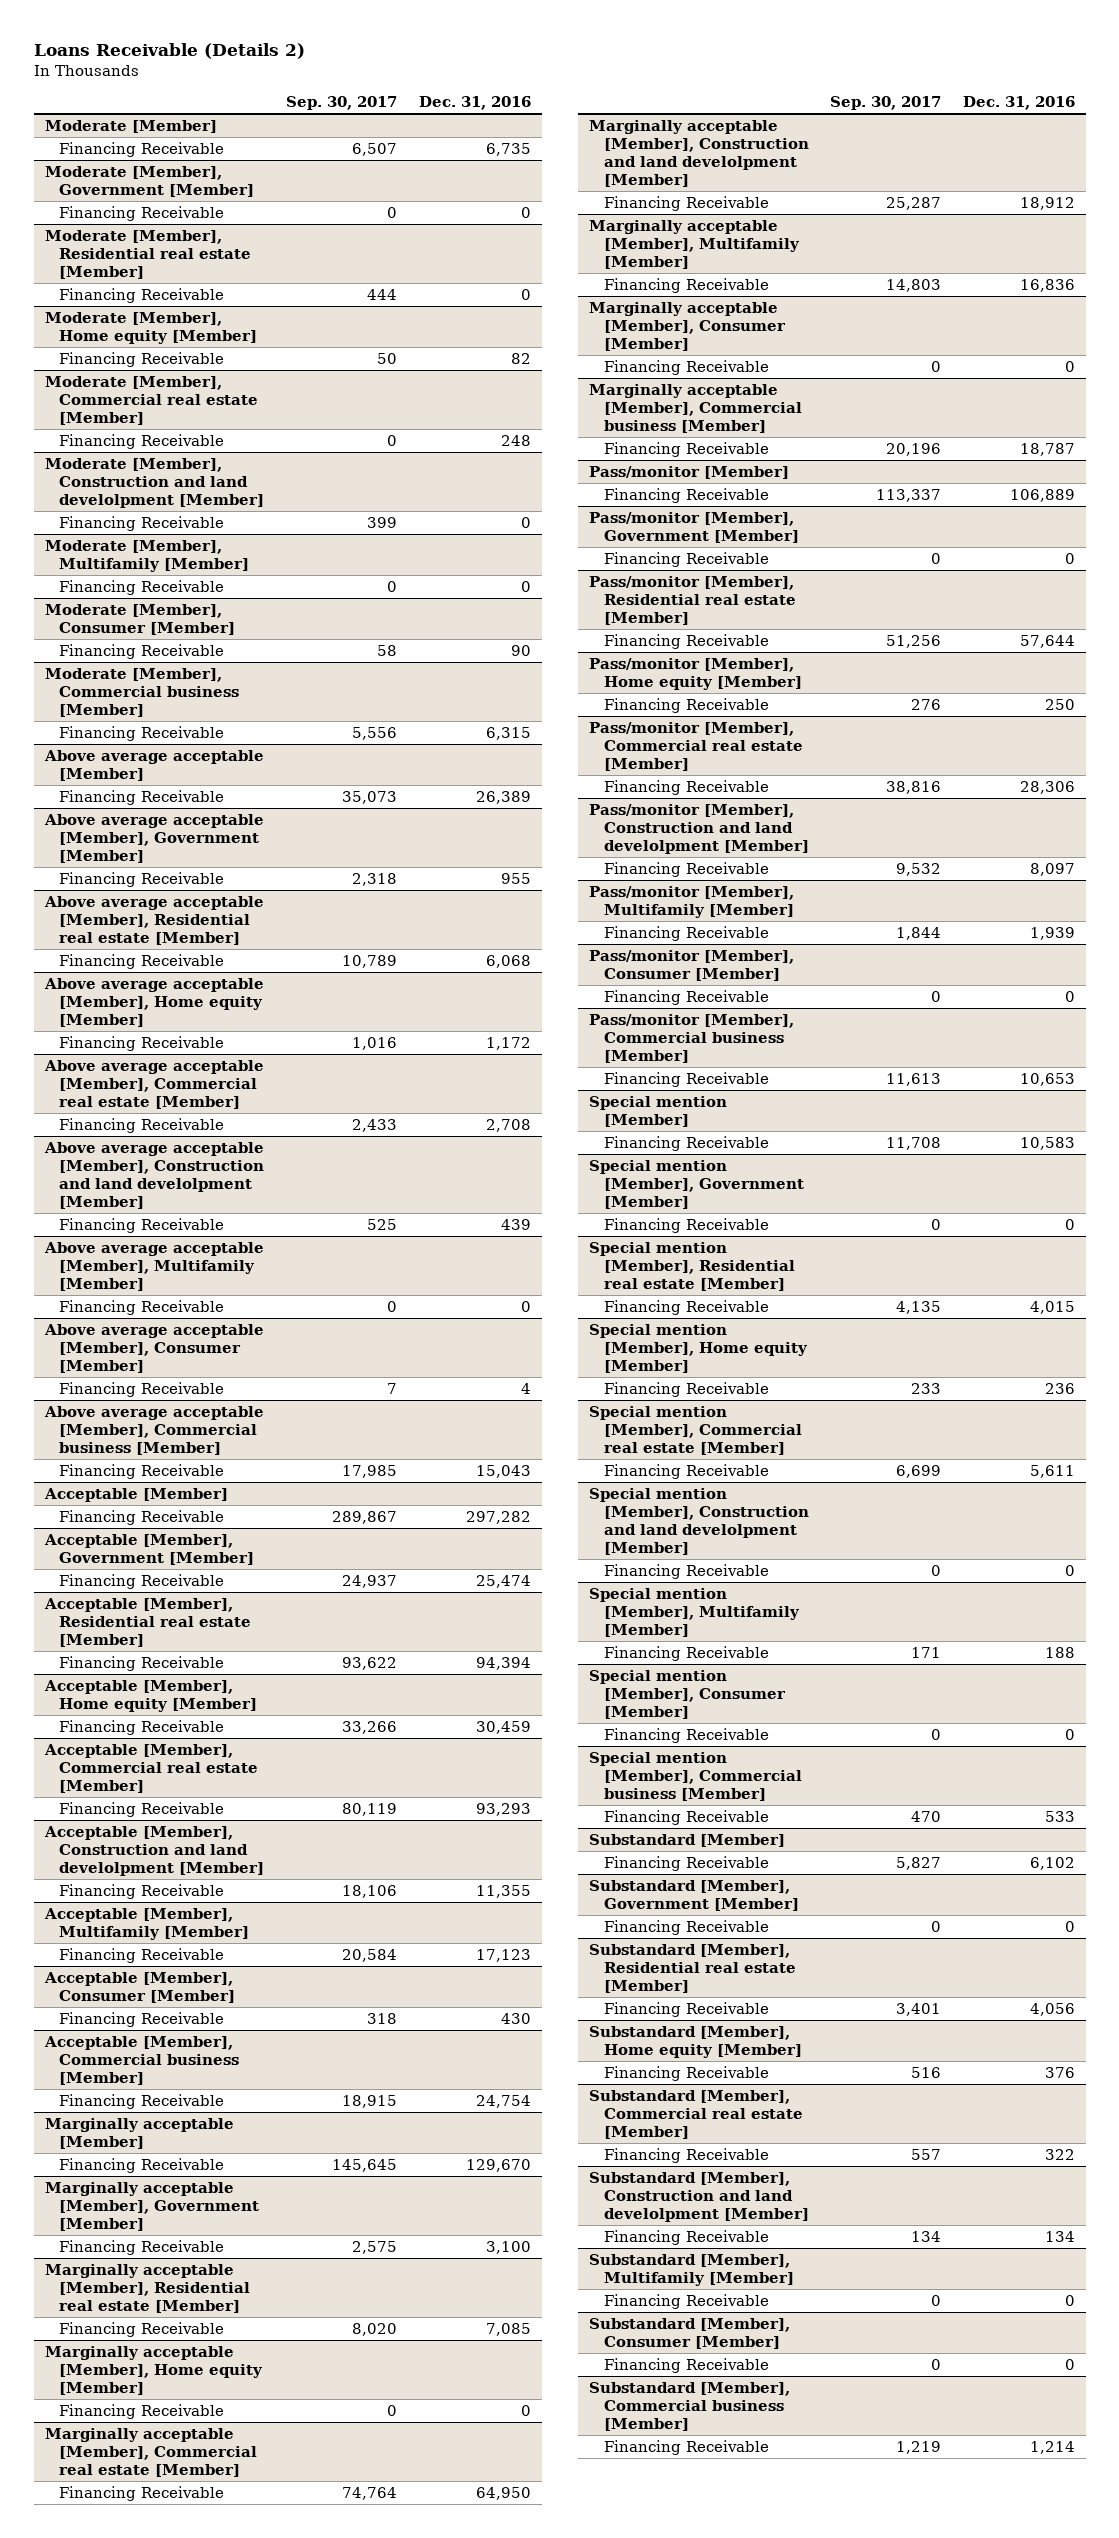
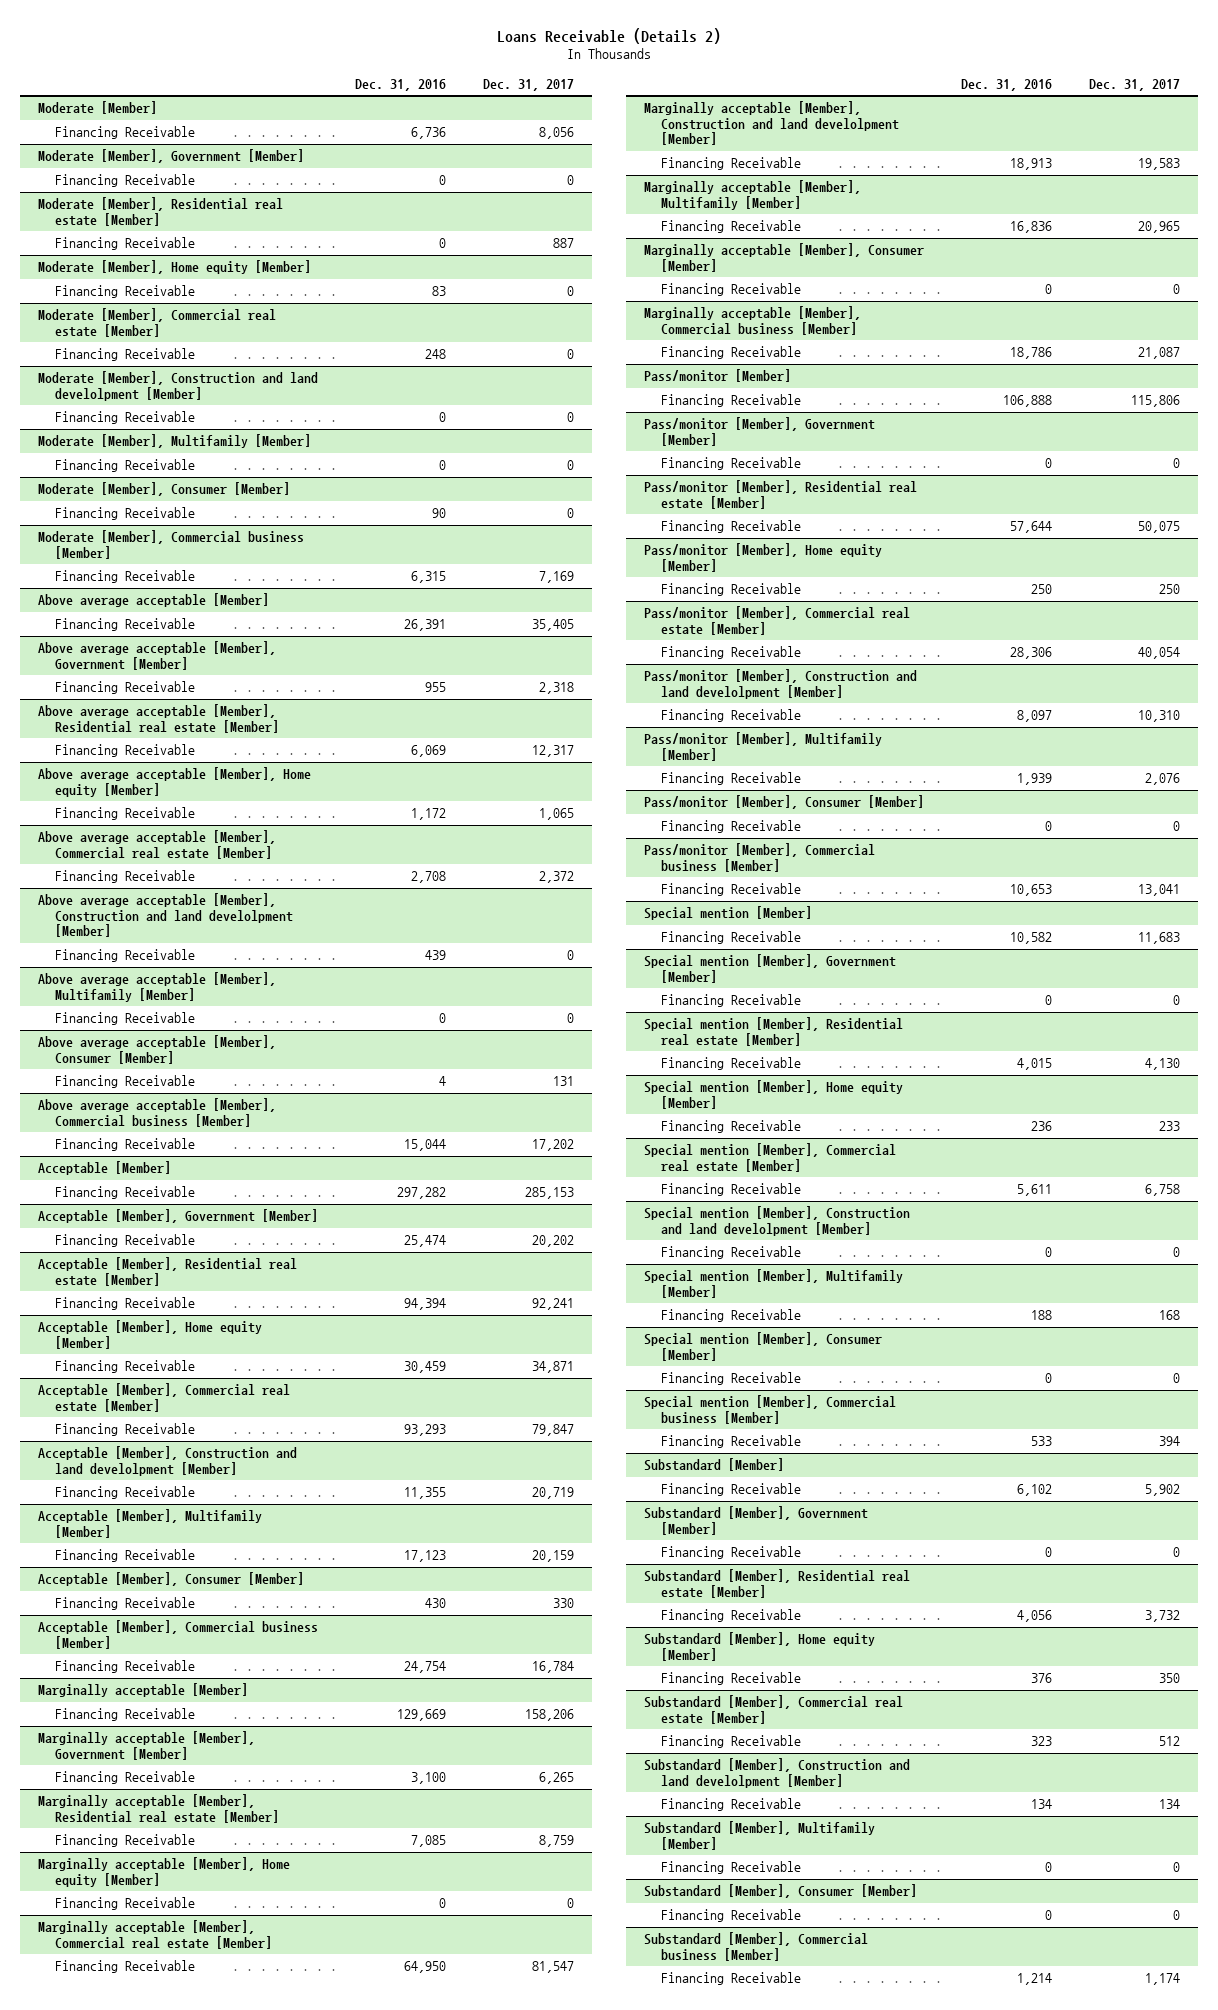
- | Sep. 30, 2017 | Dec. 31, 2016
+ | Dec. 31, 2016 | Dec. 31, 2017
@ Moderate [Member]
- Financing Receivable | 6,507 | 6,735
+ Financing Receivable | 6,736 | 8,056
@ Moderate [Member], Home equity [Member]
- Financing Receivable | 50 | 82
+ Financing Receivable | 83 | 0
@ Above average acceptable [Member]
- Financing Receivable | 35,073 | 26,389
+ Financing Receivable | 26,391 | 35,405
@ Above average acceptable [Member], Residential real estate [Member]
- Financing Receivable | 10,789 | 6,068
+ Financing Receivable | 6,069 | 12,317
@ Above average acceptable [Member], Commercial business [Member]
- Financing Receivable | 17,985 | 15,043
+ Financing Receivable | 15,044 | 17,202
@ Marginally acceptable [Member]
- Financing Receivable | 145,645 | 129,670
+ Financing Receivable | 129,669 | 158,206
@ Marginally acceptable [Member], Construction and land develolpment [Member]
- Financing Receivable | 25,287 | 18,912
+ Financing Receivable | 18,913 | 19,583
@ Marginally acceptable [Member], Commercial business [Member]
- Financing Receivable | 20,196 | 18,787
+ Financing Receivable | 18,786 | 21,087
@ Pass/monitor [Member]
- Financing Receivable | 113,337 | 106,889
+ Financing Receivable | 106,888 | 115,806
@ Special mention [Member]
- Financing Receivable | 11,708 | 10,583
+ Financing Receivable | 10,582 | 11,683
@ Substandard [Member], Commercial real estate [Member]
- Financing Receivable | 557 | 322
+ Financing Receivable | 323 | 512

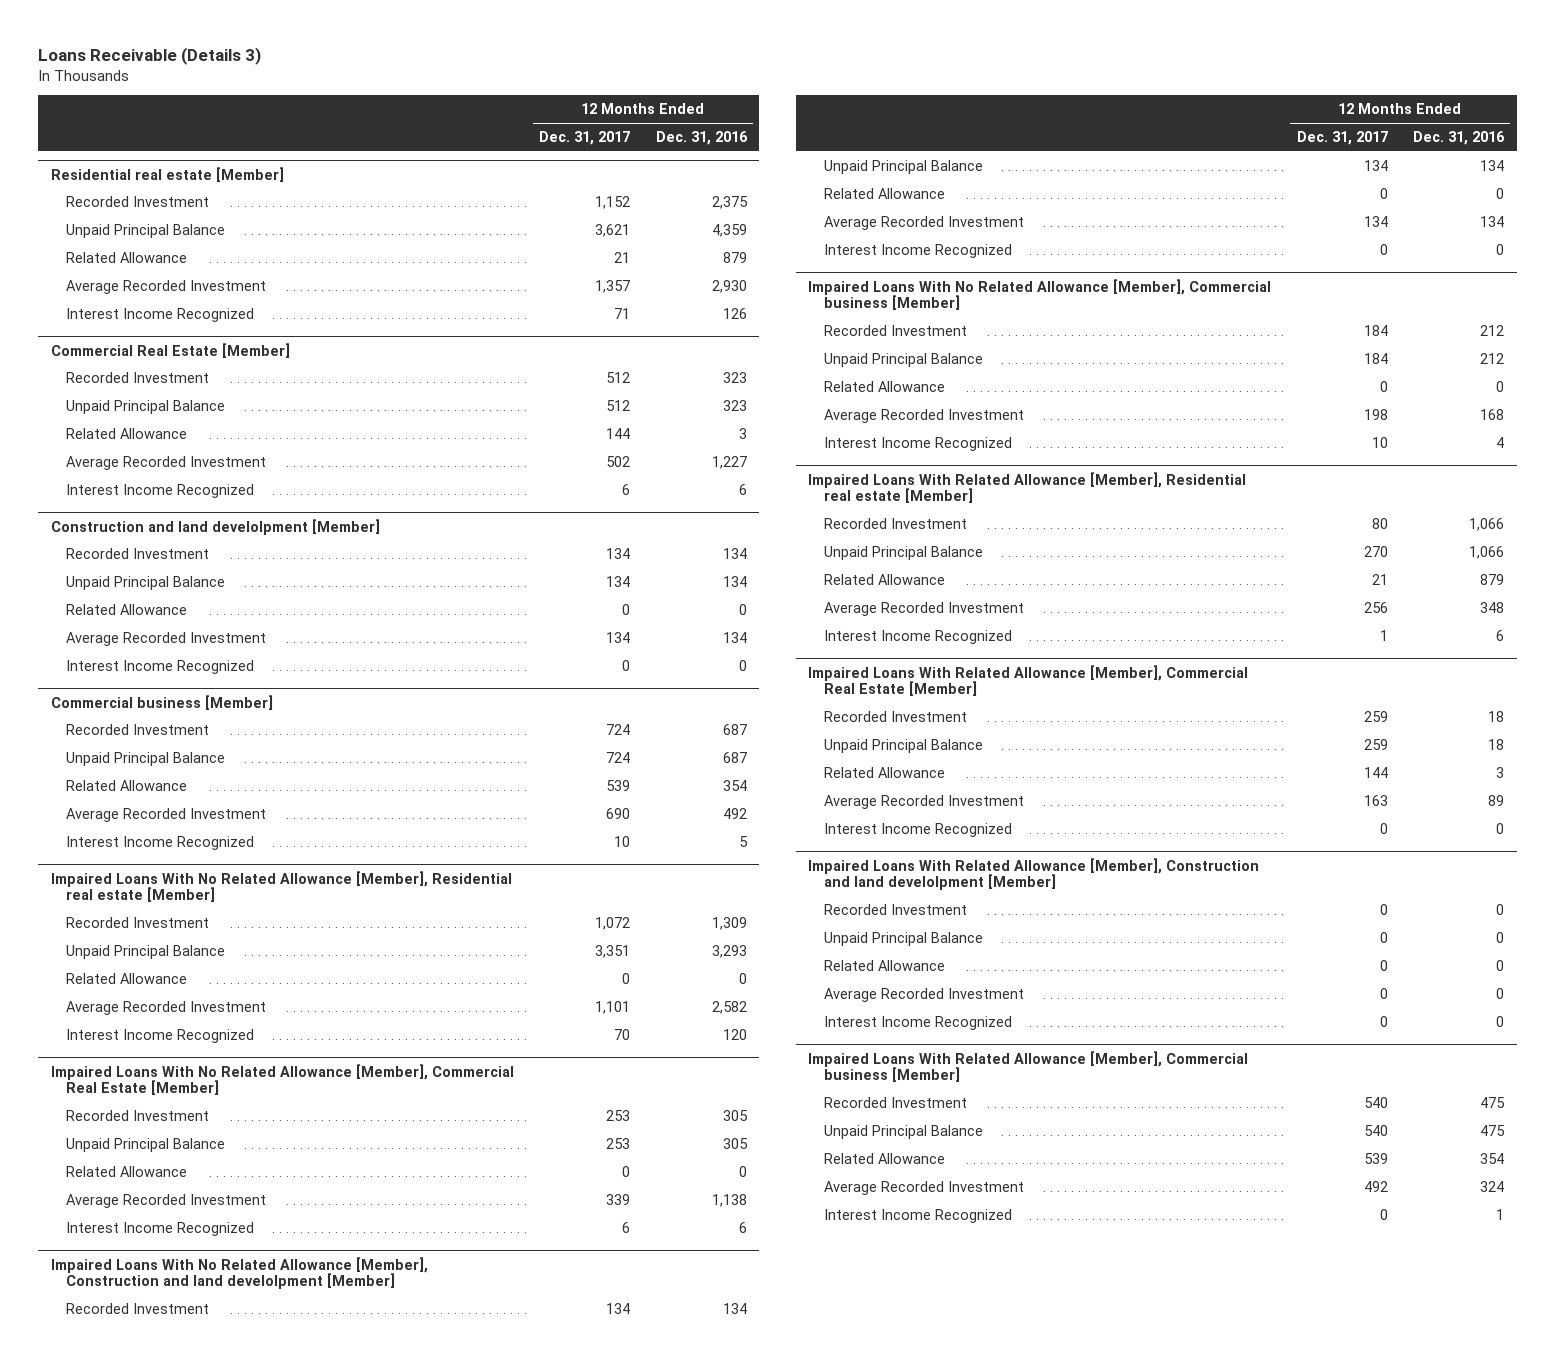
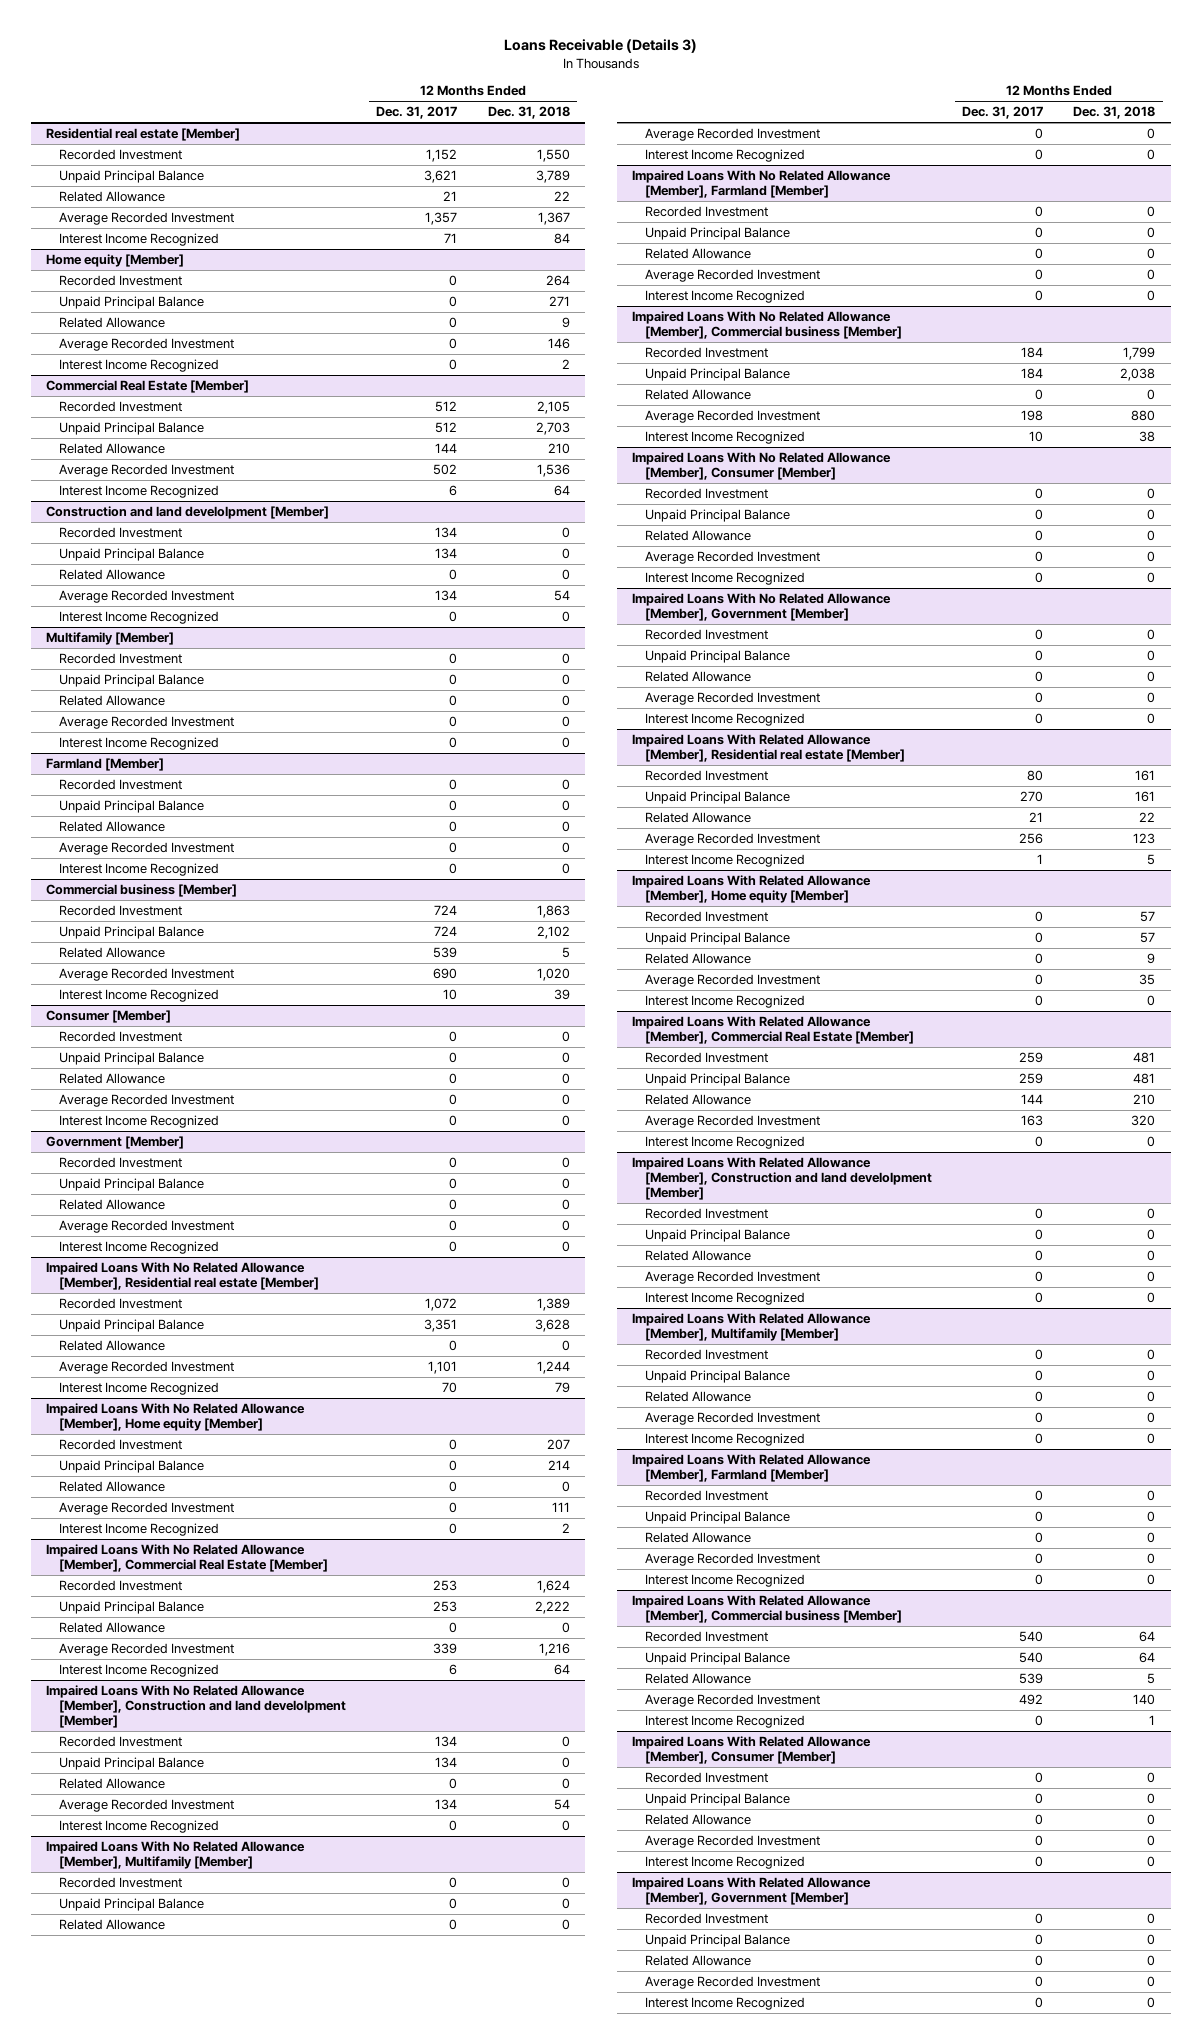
- | 12 Months Ended Dec. 31, 2017 | 12 Months Ended Dec. 31, 2016
+ | 12 Months Ended Dec. 31, 2017 | 12 Months Ended Dec. 31, 2018
+ Home equity [Member]
+ Recorded Investment | 0 | 264
+ Unpaid Principal Balance | 0 | 271
+ Related Allowance | 0 | 9
+ Average Recorded Investment | 0 | 146
+ Interest Income Recognized | 0 | 2
+ Multifamily [Member]
+ Recorded Investment | 0 | 0
+ Unpaid Principal Balance | 0 | 0
+ Related Allowance | 0 | 0
+ Average Recorded Investment | 0 | 0
+ Interest Income Recognized | 0 | 0
+ Farmland [Member]
+ Recorded Investment | 0 | 0
+ Unpaid Principal Balance | 0 | 0
+ Related Allowance | 0 | 0
+ Average Recorded Investment | 0 | 0
+ Interest Income Recognized | 0 | 0
+ Consumer [Member]
+ Recorded Investment | 0 | 0
+ Unpaid Principal Balance | 0 | 0
+ Related Allowance | 0 | 0
+ Average Recorded Investment | 0 | 0
+ Interest Income Recognized | 0 | 0
+ Government [Member]
+ Recorded Investment | 0 | 0
+ Unpaid Principal Balance | 0 | 0
+ Related Allowance | 0 | 0
+ Average Recorded Investment | 0 | 0
+ Interest Income Recognized | 0 | 0
+ Impaired Loans With No Related Allowance [Member], Home equity [Member]
+ Recorded Investment | 0 | 207
+ Unpaid Principal Balance | 0 | 214
+ Related Allowance | 0 | 0
+ Average Recorded Investment | 0 | 111
+ Interest Income Recognized | 0 | 2
+ Impaired Loans With No Related Allowance [Member], Multifamily [Member]
+ Recorded Investment | 0 | 0
+ Unpaid Principal Balance | 0 | 0
+ Related Allowance | 0 | 0
+ Average Recorded Investment | 0 | 0
+ Interest Income Recognized | 0 | 0
+ Impaired Loans With No Related Allowance [Member], Farmland [Member]
+ Recorded Investment | 0 | 0
+ Unpaid Principal Balance | 0 | 0
+ Related Allowance | 0 | 0
+ Average Recorded Investment | 0 | 0
+ Interest Income Recognized | 0 | 0
+ Impaired Loans With No Related Allowance [Member], Consumer [Member]
+ Recorded Investment | 0 | 0
+ Unpaid Principal Balance | 0 | 0
+ Related Allowance | 0 | 0
+ Average Recorded Investment | 0 | 0
+ Interest Income Recognized | 0 | 0
+ Impaired Loans With No Related Allowance [Member], Government [Member]
+ Recorded Investment | 0 | 0
+ Unpaid Principal Balance | 0 | 0
+ Related Allowance | 0 | 0
+ Average Recorded Investment | 0 | 0
+ Interest Income Recognized | 0 | 0
+ Impaired Loans With Related Allowance [Member], Home equity [Member]
+ Recorded Investment | 0 | 57
+ Unpaid Principal Balance | 0 | 57
+ Related Allowance | 0 | 9
+ Average Recorded Investment | 0 | 35
+ Interest Income Recognized | 0 | 0
+ Impaired Loans With Related Allowance [Member], Multifamily [Member]
+ Recorded Investment | 0 | 0
+ Unpaid Principal Balance | 0 | 0
+ Related Allowance | 0 | 0
+ Average Recorded Investment | 0 | 0
+ Interest Income Recognized | 0 | 0
+ Impaired Loans With Related Allowance [Member], Farmland [Member]
+ Recorded Investment | 0 | 0
+ Unpaid Principal Balance | 0 | 0
+ Related Allowance | 0 | 0
+ Average Recorded Investment | 0 | 0
+ Interest Income Recognized | 0 | 0
+ Impaired Loans With Related Allowance [Member], Consumer [Member]
+ Recorded Investment | 0 | 0
+ Unpaid Principal Balance | 0 | 0
+ Related Allowance | 0 | 0
+ Average Recorded Investment | 0 | 0
+ Interest Income Recognized | 0 | 0
+ Impaired Loans With Related Allowance [Member], Government [Member]
+ Recorded Investment | 0 | 0
+ Unpaid Principal Balance | 0 | 0
+ Related Allowance | 0 | 0
+ Average Recorded Investment | 0 | 0
+ Interest Income Recognized | 0 | 0

